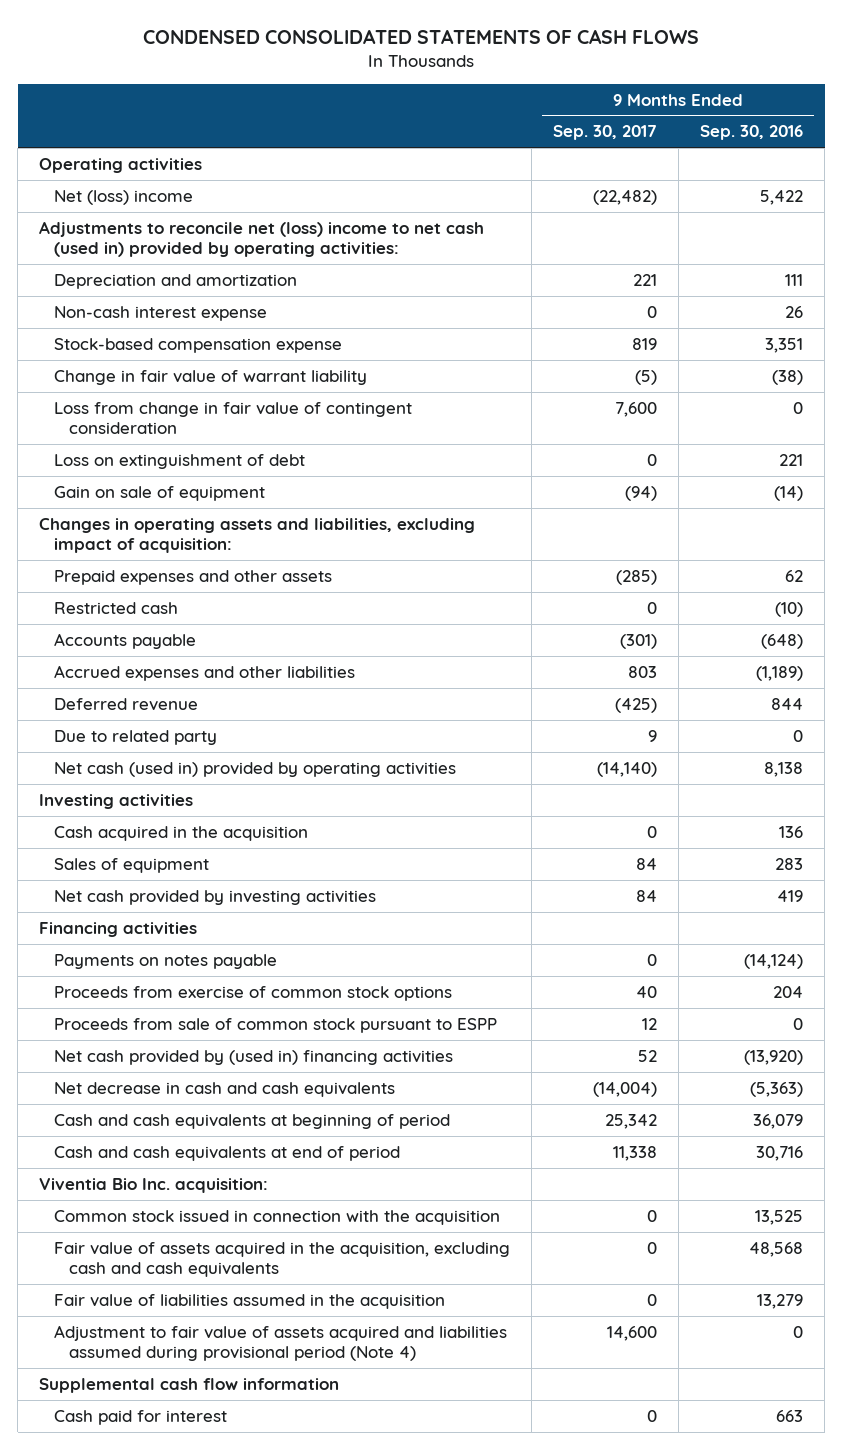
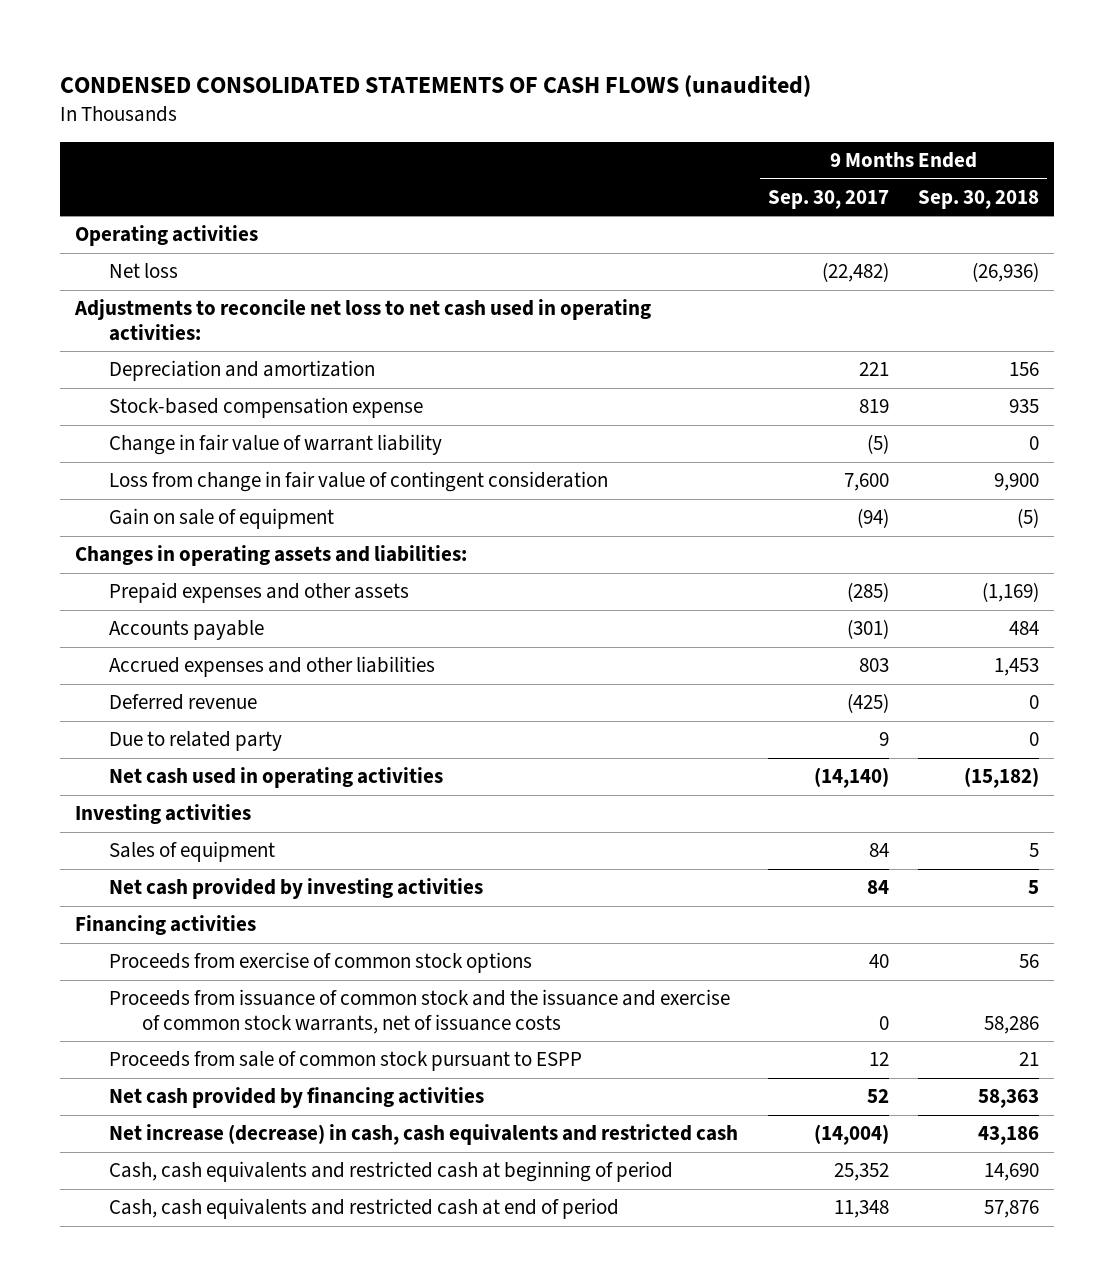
- CONDENSED CONSOLIDATED STATEMENTS OF CASH FLOWS
+ CONDENSED CONSOLIDATED STATEMENTS OF CASH FLOWS (unaudited)
- | 9 Months Ended Sep. 30, 2017 | 9 Months Ended Sep. 30, 2016
+ | 9 Months Ended Sep. 30, 2017 | 9 Months Ended Sep. 30, 2018
- Net (loss) income | (22,482) | 5,422
- Adjustments to reconcile net (loss) income to net cash (used in) provided by operating activities:
+ Net loss | (22,482) | (26,936)
+ Adjustments to reconcile net loss to net cash used in operating activities:
- Non-cash interest expense | 0 | 26
- Loss on extinguishment of debt | 0 | 221
- Changes in operating assets and liabilities, excluding impact of acquisition:
+ Changes in operating assets and liabilities:
- Restricted cash | 0 | (10)
- Net cash (used in) provided by operating activities | (14,140) | 8,138
+ Net cash used in operating activities | (14,140) | (15,182)
- Cash acquired in the acquisition | 0 | 136
- Payments on notes payable | 0 | (14,124)
+ Proceeds from issuance of common stock and the issuance and exercise of common stock warrants, net of issuance costs | 0 | 58,286
- Net cash provided by (used in) financing activities | 52 | (13,920)
- Net decrease in cash and cash equivalents | (14,004) | (5,363)
- Cash and cash equivalents at beginning of period | 25,342 | 36,079
- Cash and cash equivalents at end of period | 11,338 | 30,716
- Viventia Bio Inc. acquisition:
- Common stock issued in connection with the acquisition | 0 | 13,525
- Fair value of assets acquired in the acquisition, excluding cash and cash equivalents | 0 | 48,568
- Fair value of liabilities assumed in the acquisition | 0 | 13,279
- Adjustment to fair value of assets acquired and liabilities assumed during provisional period (Note 4) | 14,600 | 0
- Supplemental cash flow information
- Cash paid for interest | 0 | 663
+ Net cash provided by financing activities | 52 | 58,363
+ Net increase (decrease) in cash, cash equivalents and restricted cash | (14,004) | 43,186
+ Cash, cash equivalents and restricted cash at beginning of period | 25,352 | 14,690
+ Cash, cash equivalents and restricted cash at end of period | 11,348 | 57,876

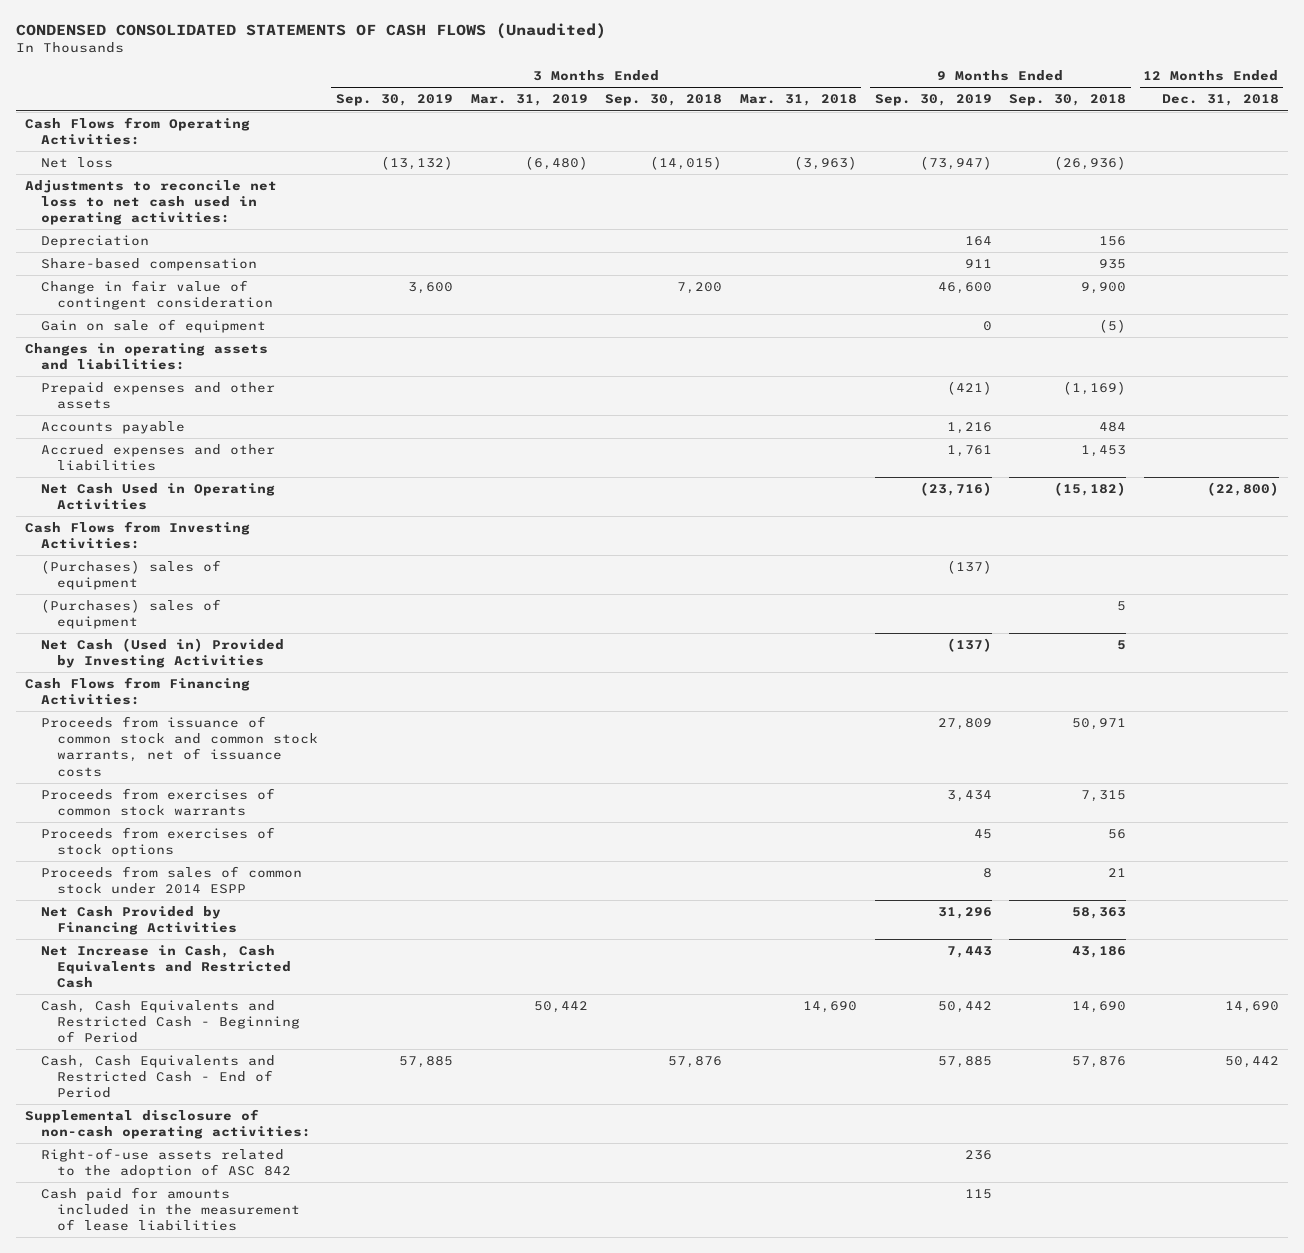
- CONDENSED CONSOLIDATED STATEMENTS OF CASH FLOWS (unaudited)
+ CONDENSED CONSOLIDATED STATEMENTS OF CASH FLOWS (Unaudited)
- | 9 Months Ended Sep. 30, 2017 | 9 Months Ended Sep. 30, 2018
+ | 3 Months Ended Sep. 30, 2019 | 3 Months Ended Mar. 31, 2019 | 3 Months Ended Sep. 30, 2018 | 3 Months Ended Mar. 31, 2018 | 9 Months Ended Sep. 30, 2019 | 9 Months Ended Sep. 30, 2018 | 12 Months Ended Dec. 31, 2018
- Operating activities
+ Cash Flows from Operating Activities:
- Depreciation and amortization | 221 | 156
- Stock-based compensation expense | 819 | 935
- Change in fair value of warrant liability | (5) | 0
- Loss from change in fair value of contingent consideration | 7,600 | 9,900
+ Depreciation | | | | | 164 | 156 |
+ Share-based compensation | | | | | 911 | 935 |
+ Change in fair value of contingent consideration | 3,600 | | 7,200 | | 46,600 | 9,900 |
- Deferred revenue | (425) | 0
- Due to related party | 9 | 0
- Net cash used in operating activities | (14,140) | (15,182)
- Investing activities
- Sales of equipment | 84 | 5
- Net cash provided by investing activities | 84 | 5
- Financing activities
- Proceeds from exercise of common stock options | 40 | 56
- Proceeds from issuance of common stock and the issuance and exercise of common stock warrants, net of issuance costs | 0 | 58,286
- Proceeds from sale of common stock pursuant to ESPP | 12 | 21
- Net cash provided by financing activities | 52 | 58,363
- Net increase (decrease) in cash, cash equivalents and restricted cash | (14,004) | 43,186
- Cash, cash equivalents and restricted cash at beginning of period | 25,352 | 14,690
- Cash, cash equivalents and restricted cash at end of period | 11,348 | 57,876
+ Net Cash Used in Operating Activities | | | | | (23,716) | (15,182) | (22,800)
+ Cash Flows from Investing Activities:
+ (Purchases) sales of equipment | | | | | (137) | |
+ (Purchases) sales of equipment | | | | | | 5 |
+ Net Cash (Used in) Provided by Investing Activities | | | | | (137) | 5 |
+ Cash Flows from Financing Activities:
+ Proceeds from issuance of common stock and common stock warrants, net of issuance costs | | | | | 27,809 | 50,971 |
+ Proceeds from exercises of common stock warrants | | | | | 3,434 | 7,315 |
+ Proceeds from exercises of stock options | | | | | 45 | 56 |
+ Proceeds from sales of common stock under 2014 ESPP | | | | | 8 | 21 |
+ Net Cash Provided by Financing Activities | | | | | 31,296 | 58,363 |
+ Net Increase in Cash, Cash Equivalents and Restricted Cash | | | | | 7,443 | 43,186 |
+ Cash, Cash Equivalents and Restricted Cash - Beginning of Period | | 50,442 | | 14,690 | 50,442 | 14,690 | 14,690
+ Cash, Cash Equivalents and Restricted Cash - End of Period | 57,885 | | 57,876 | | 57,885 | 57,876 | 50,442
+ Supplemental disclosure of non-cash operating activities:
+ Right-of-use assets related to the adoption of ASC 842 | | | | | 236 | |
+ Cash paid for amounts included in the measurement of lease liabilities | | | | | 115 | |

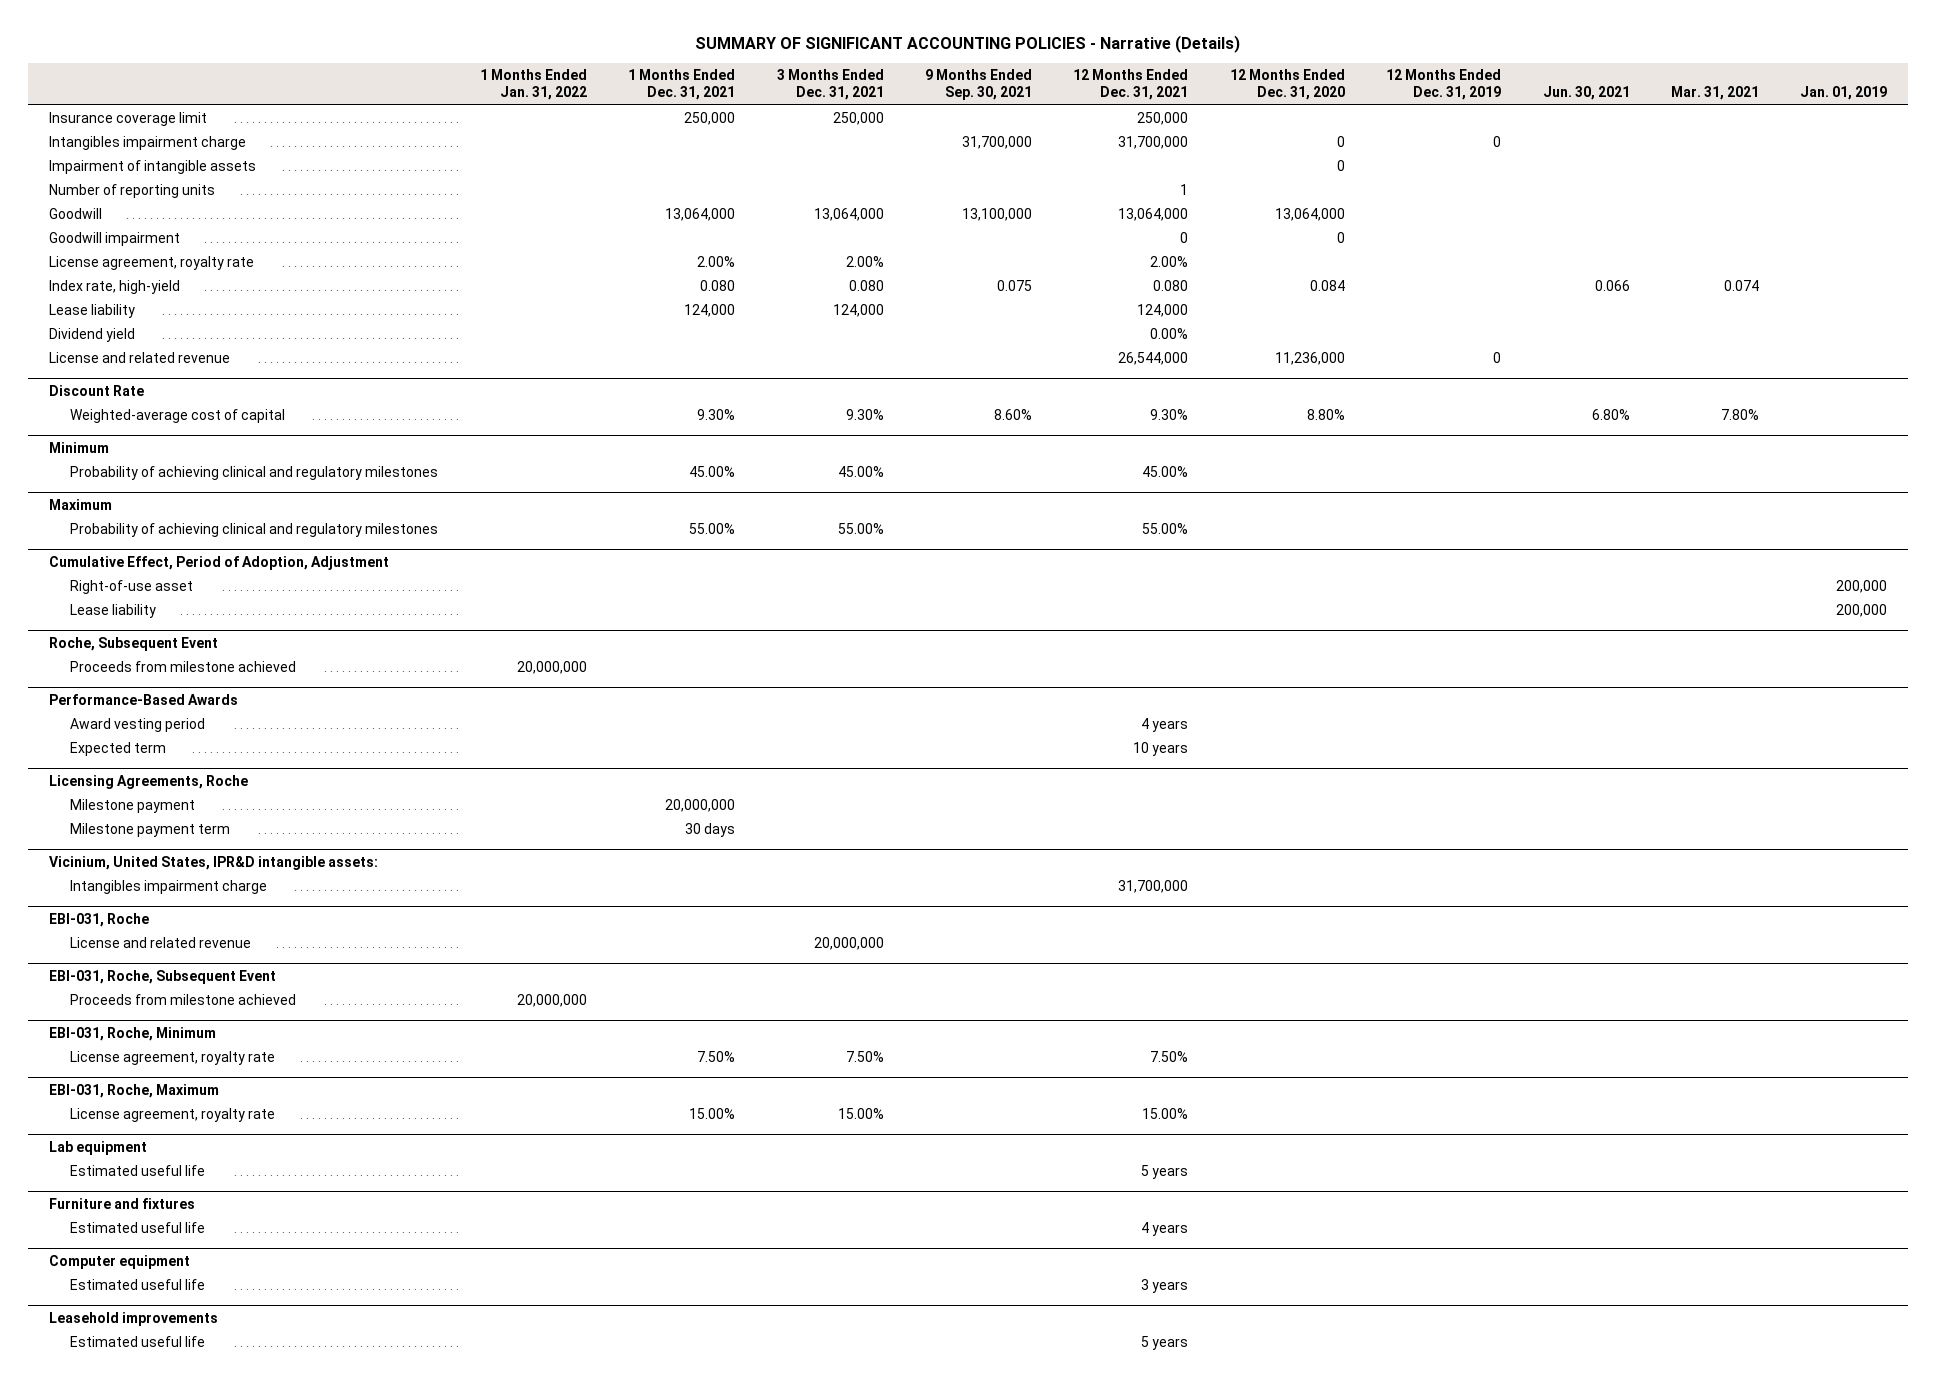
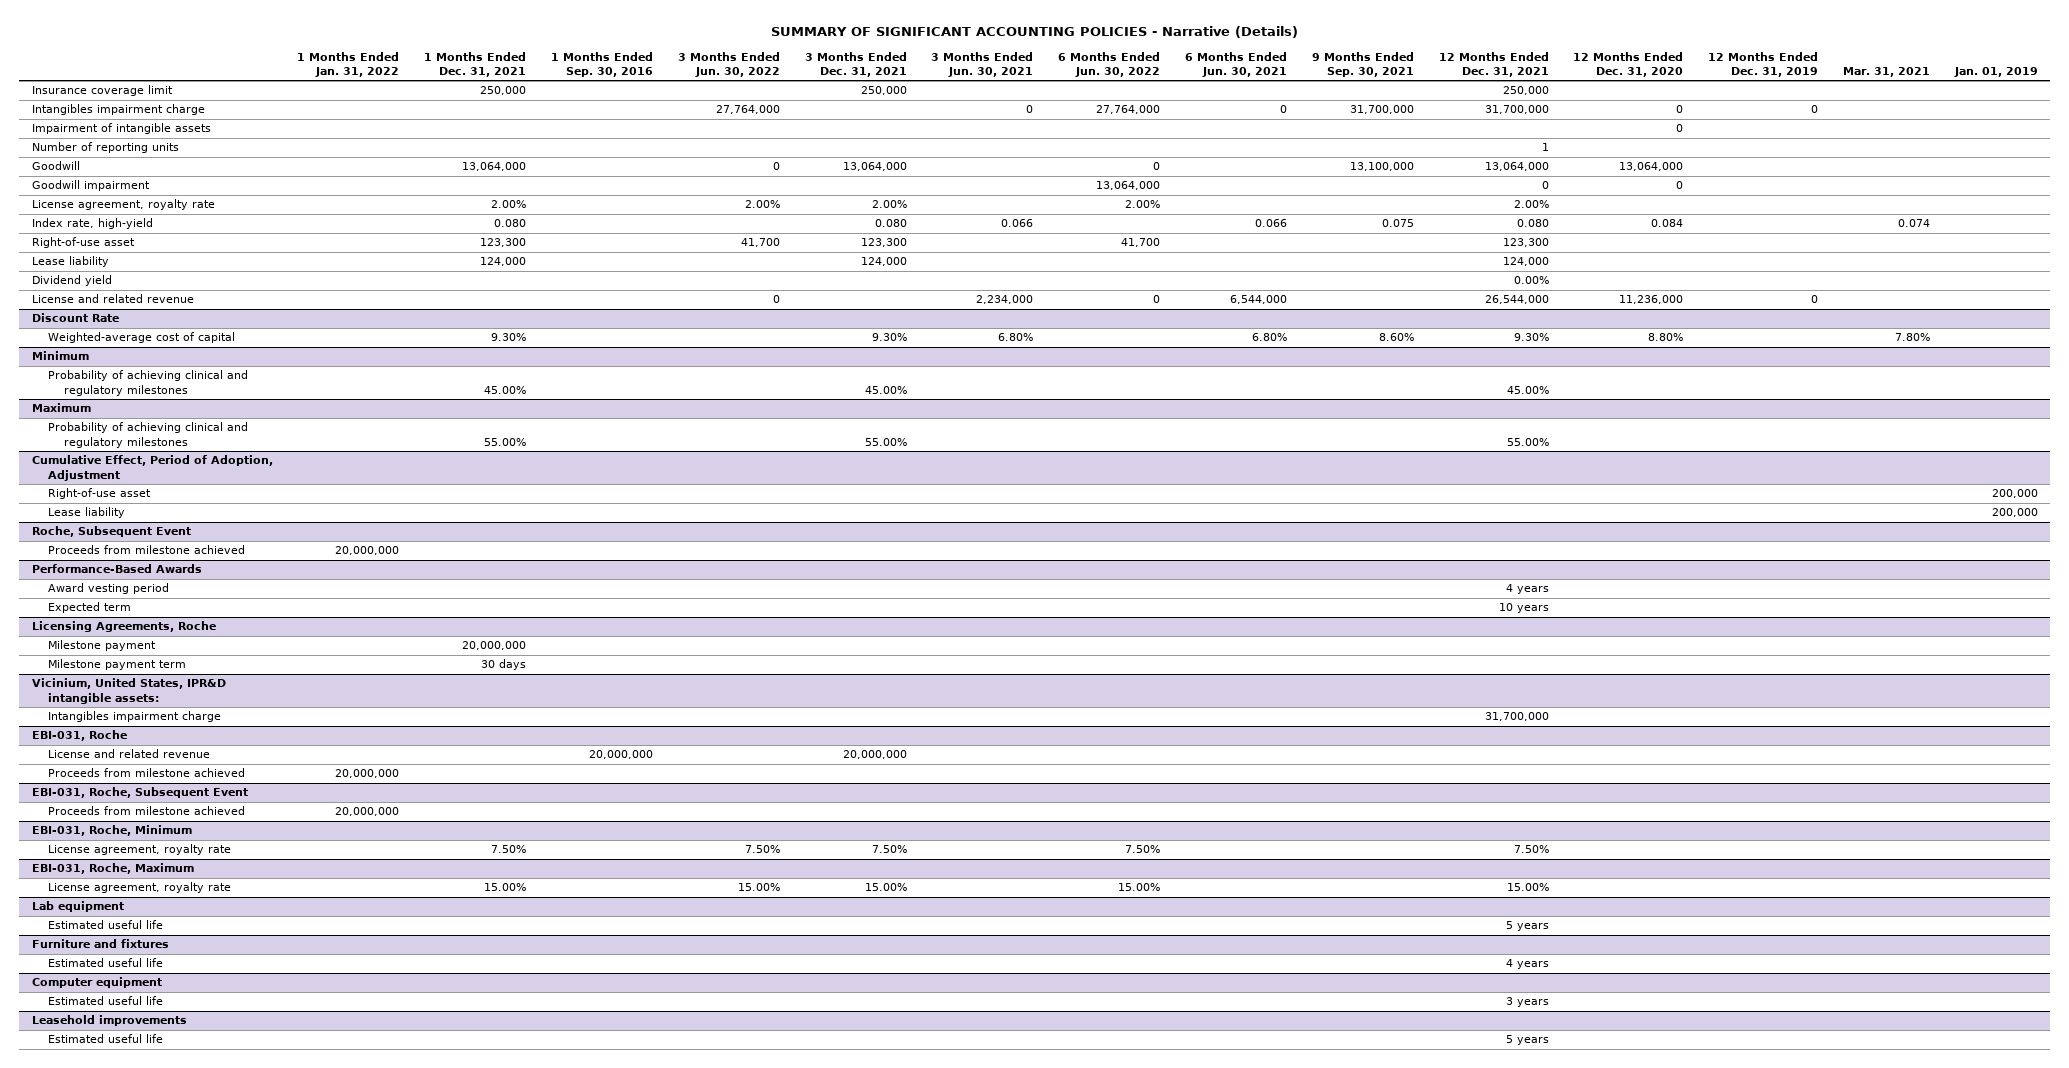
- | 1 Months Ended Jan. 31, 2022 | 1 Months Ended Dec. 31, 2021 | 3 Months Ended Dec. 31, 2021 | 9 Months Ended Sep. 30, 2021 | 12 Months Ended Dec. 31, 2021 | 12 Months Ended Dec. 31, 2020 | 12 Months Ended Dec. 31, 2019 | Jun. 30, 2021 | Mar. 31, 2021 | Jan. 01, 2019
+ | 1 Months Ended Jan. 31, 2022 | 1 Months Ended Dec. 31, 2021 | 1 Months Ended Sep. 30, 2016 | 3 Months Ended Jun. 30, 2022 | 3 Months Ended Dec. 31, 2021 | 3 Months Ended Jun. 30, 2021 | 6 Months Ended Jun. 30, 2022 | 6 Months Ended Jun. 30, 2021 | 9 Months Ended Sep. 30, 2021 | 12 Months Ended Dec. 31, 2021 | 12 Months Ended Dec. 31, 2020 | 12 Months Ended Dec. 31, 2019 | Mar. 31, 2021 | Jan. 01, 2019
+ Right-of-use asset | | 123,300 | | 41,700 | 123,300 | | 41,700 | | | 123,300 | | | |
@ EBI-031, Roche
+ Proceeds from milestone achieved | 20,000,000 | | | | | | | | | | | | |

